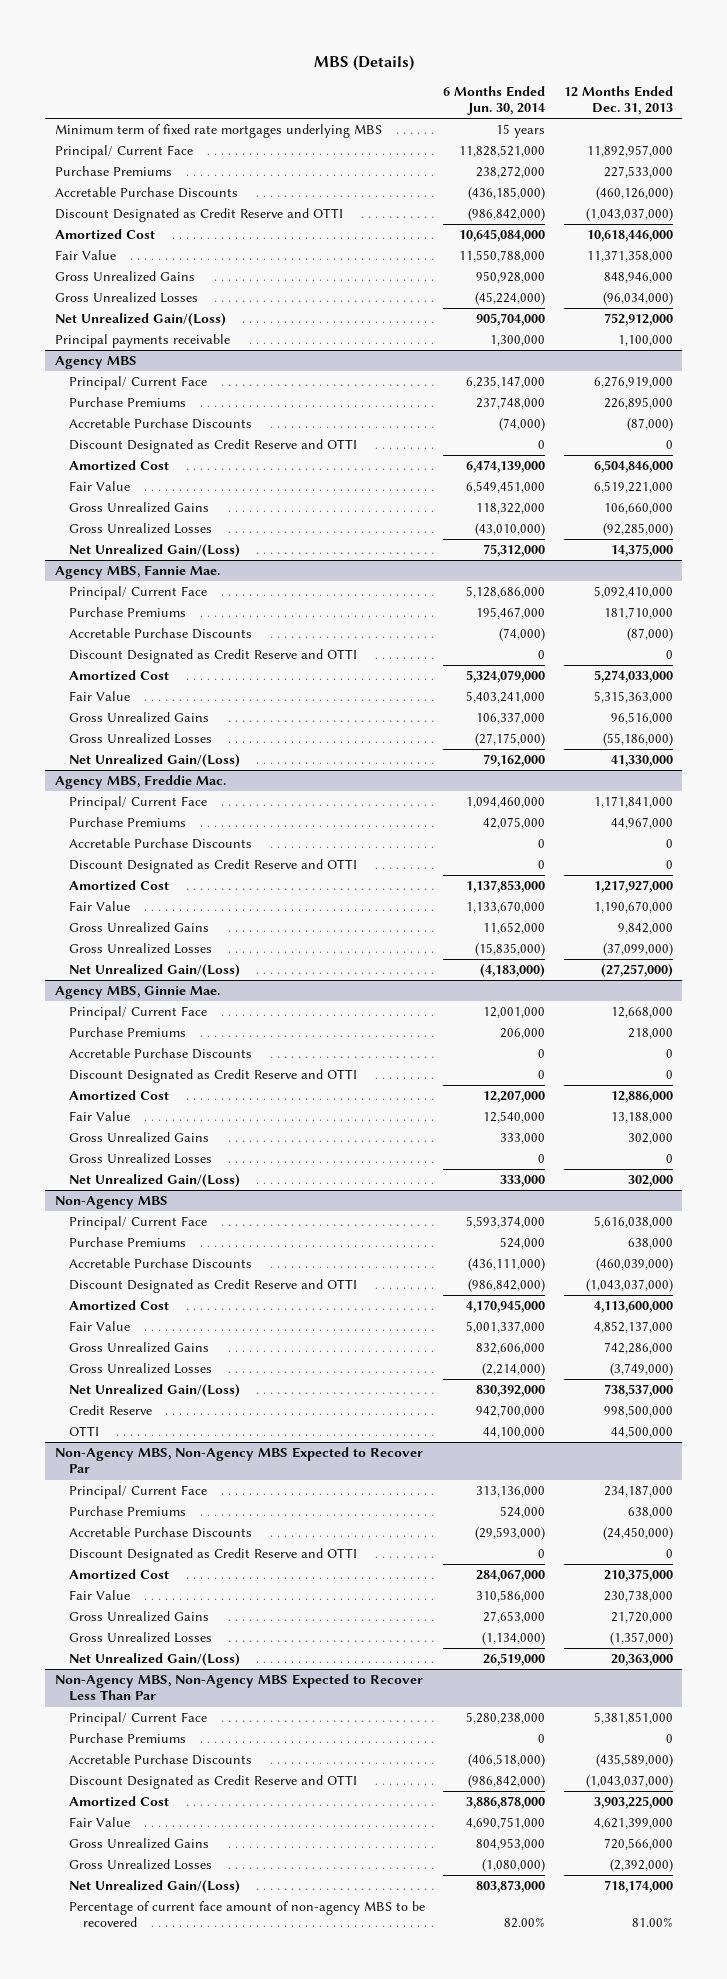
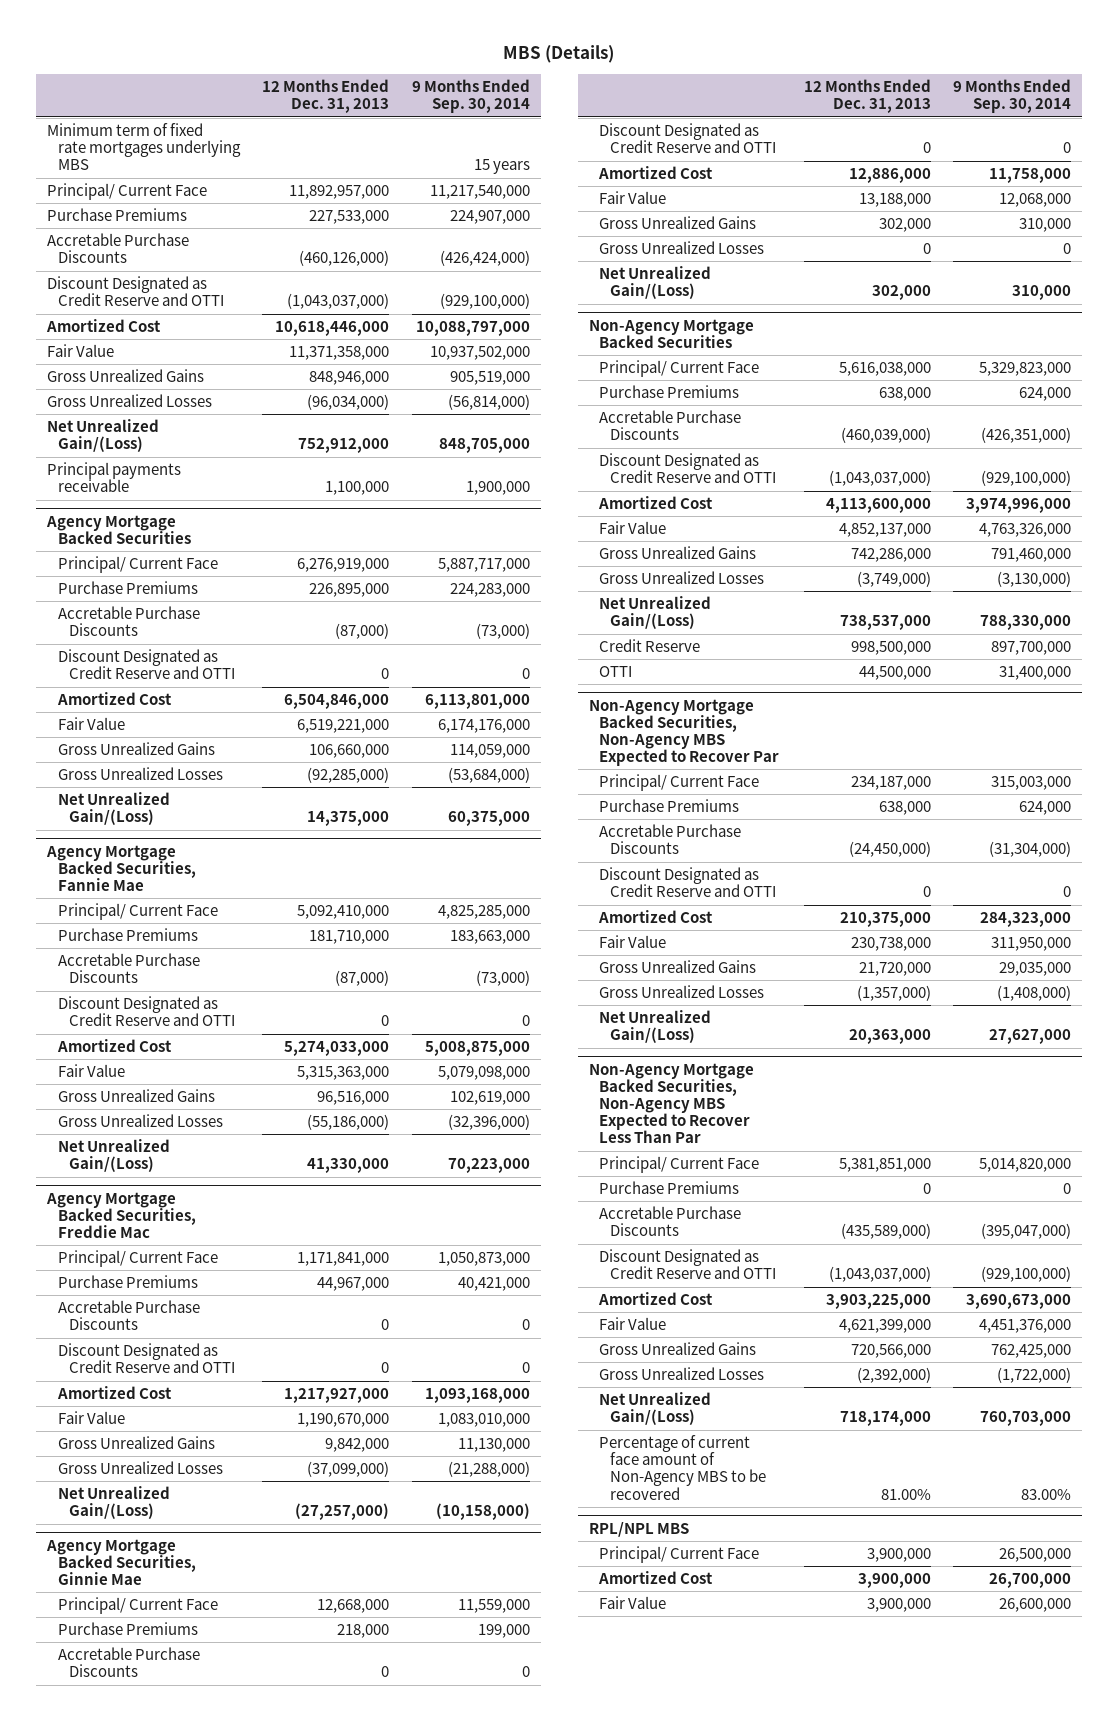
- | 6 Months Ended Jun. 30, 2014 | 12 Months Ended Dec. 31, 2013
+ | 12 Months Ended Dec. 31, 2013 | 9 Months Ended Sep. 30, 2014
- Agency MBS
+ Agency Mortgage Backed Securities
- Agency MBS, Fannie Mae.
+ Agency Mortgage Backed Securities, Fannie Mae
- Agency MBS, Freddie Mac.
+ Agency Mortgage Backed Securities, Freddie Mac
- Agency MBS, Ginnie Mae.
+ Agency Mortgage Backed Securities, Ginnie Mae
- Non-Agency MBS
+ Non-Agency Mortgage Backed Securities
- Non-Agency MBS, Non-Agency MBS Expected to Recover Par
+ Non-Agency Mortgage Backed Securities, Non-Agency MBS Expected to Recover Par
- Non-Agency MBS, Non-Agency MBS Expected to Recover Less Than Par
+ Non-Agency Mortgage Backed Securities, Non-Agency MBS Expected to Recover Less Than Par
- Percentage of current face amount of non-agency MBS to be recovered | 82.00% | 81.00%
+ Percentage of current face amount of Non-Agency MBS to be recovered | 81.00% | 83.00%
+ RPL/NPL MBS
+ Principal/ Current Face | 3,900,000 | 26,500,000
+ Amortized Cost | 3,900,000 | 26,700,000
+ Fair Value | 3,900,000 | 26,600,000

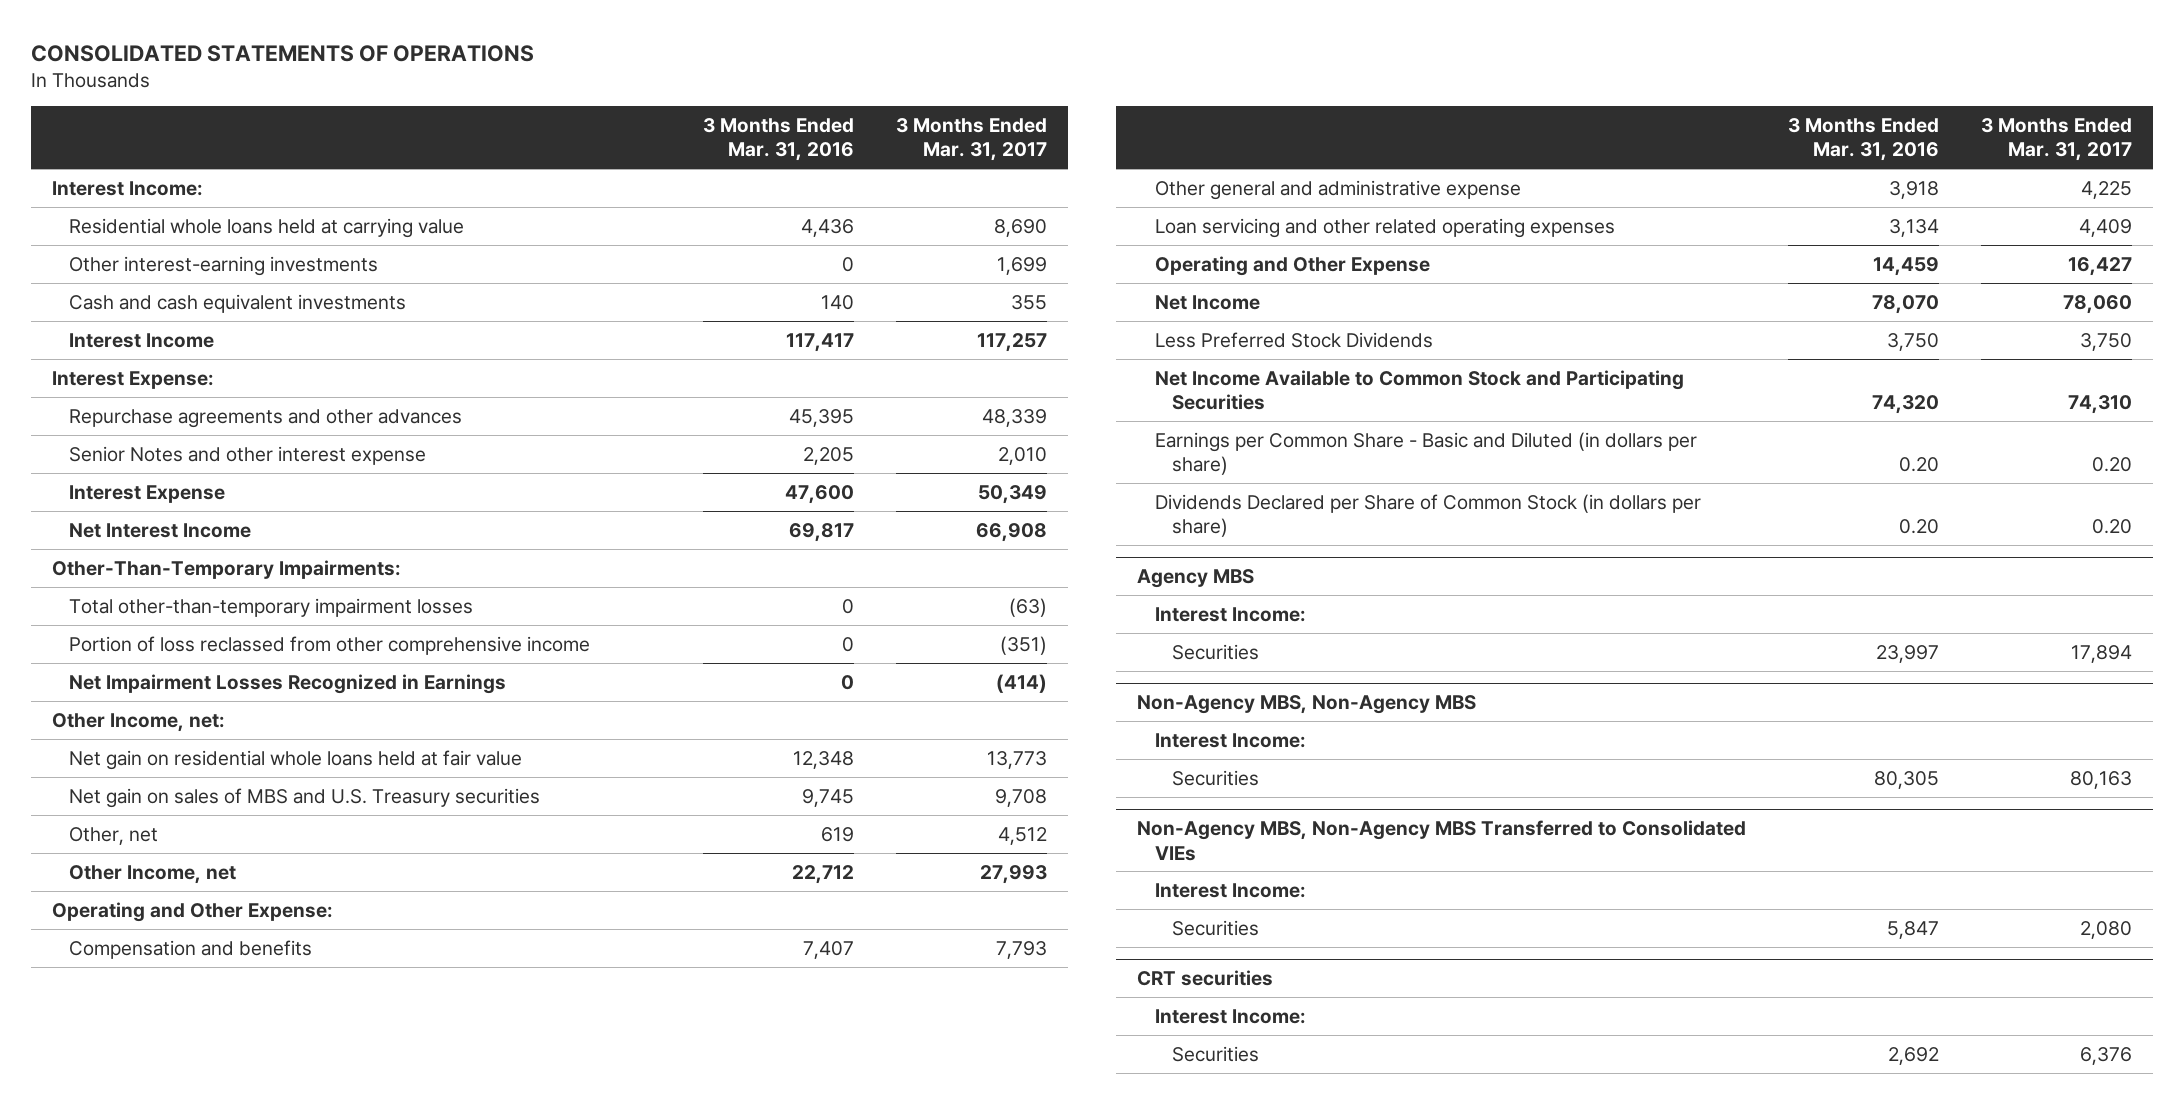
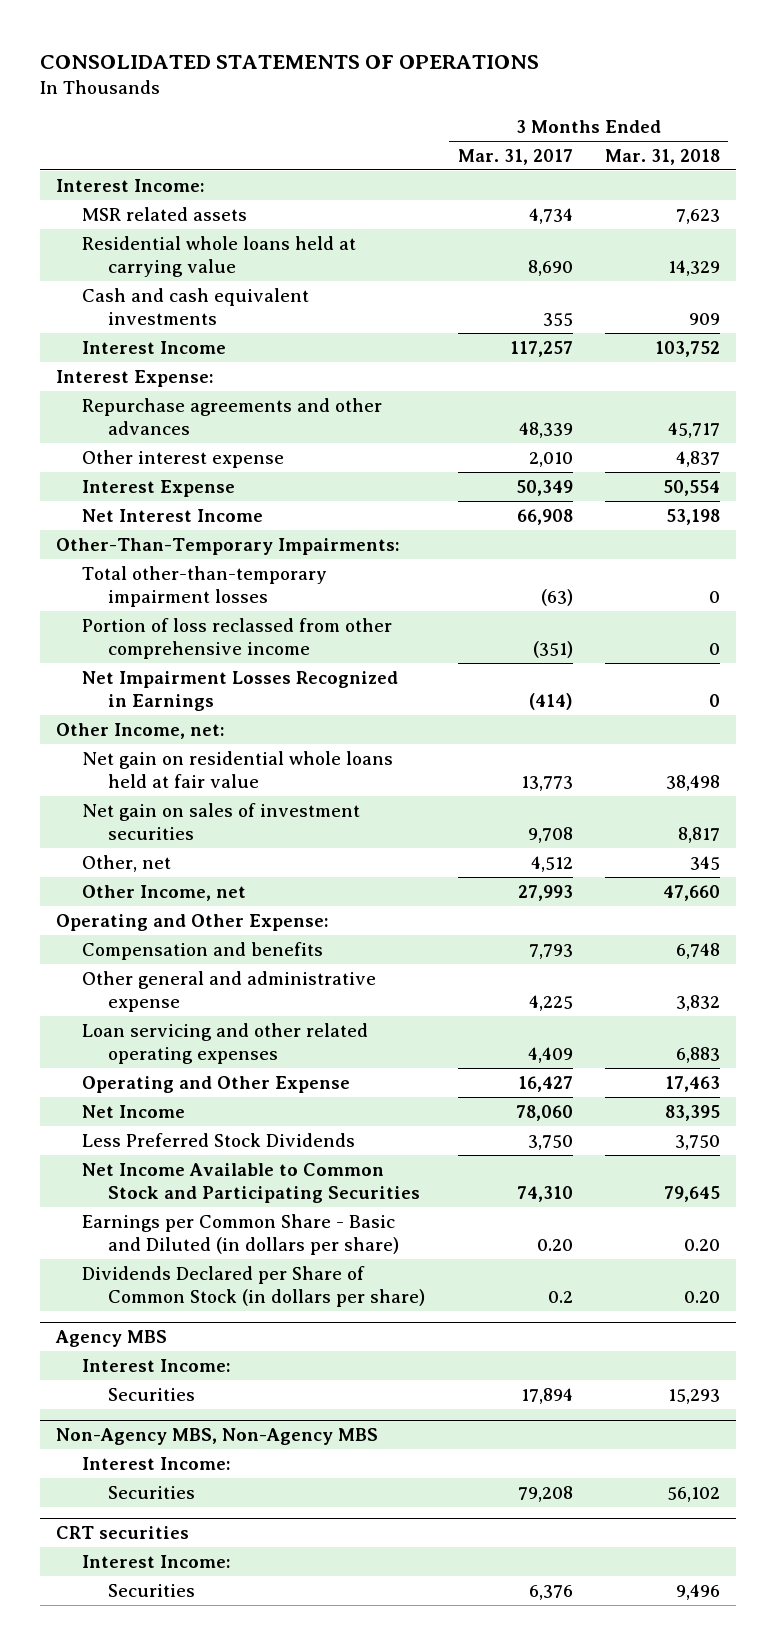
- | 3 Months Ended Mar. 31, 2016 | 3 Months Ended Mar. 31, 2017
+ | 3 Months Ended Mar. 31, 2017 | 3 Months Ended Mar. 31, 2018
+ MSR related assets | 4,734 | 7,623
- Other interest-earning investments | 0 | 1,699
- Senior Notes and other interest expense | 2,205 | 2,010
+ Other interest expense | 2,010 | 4,837
- Net gain on sales of MBS and U.S. Treasury securities | 9,745 | 9,708
+ Net gain on sales of investment securities | 9,708 | 8,817
- Dividends Declared per Share of Common Stock (in dollars per share) | 0.20 | 0.20
+ Dividends Declared per Share of Common Stock (in dollars per share) | 0.2 | 0.20
@ Non-Agency MBS, Non-Agency MBS
- Securities | 80,305 | 80,163
- Non-Agency MBS, Non-Agency MBS Transferred to Consolidated VIEs
- Interest Income:
- Securities | 5,847 | 2,080
@ Non-Agency MBS, Non-Agency MBS
+ Securities | 79,208 | 56,102

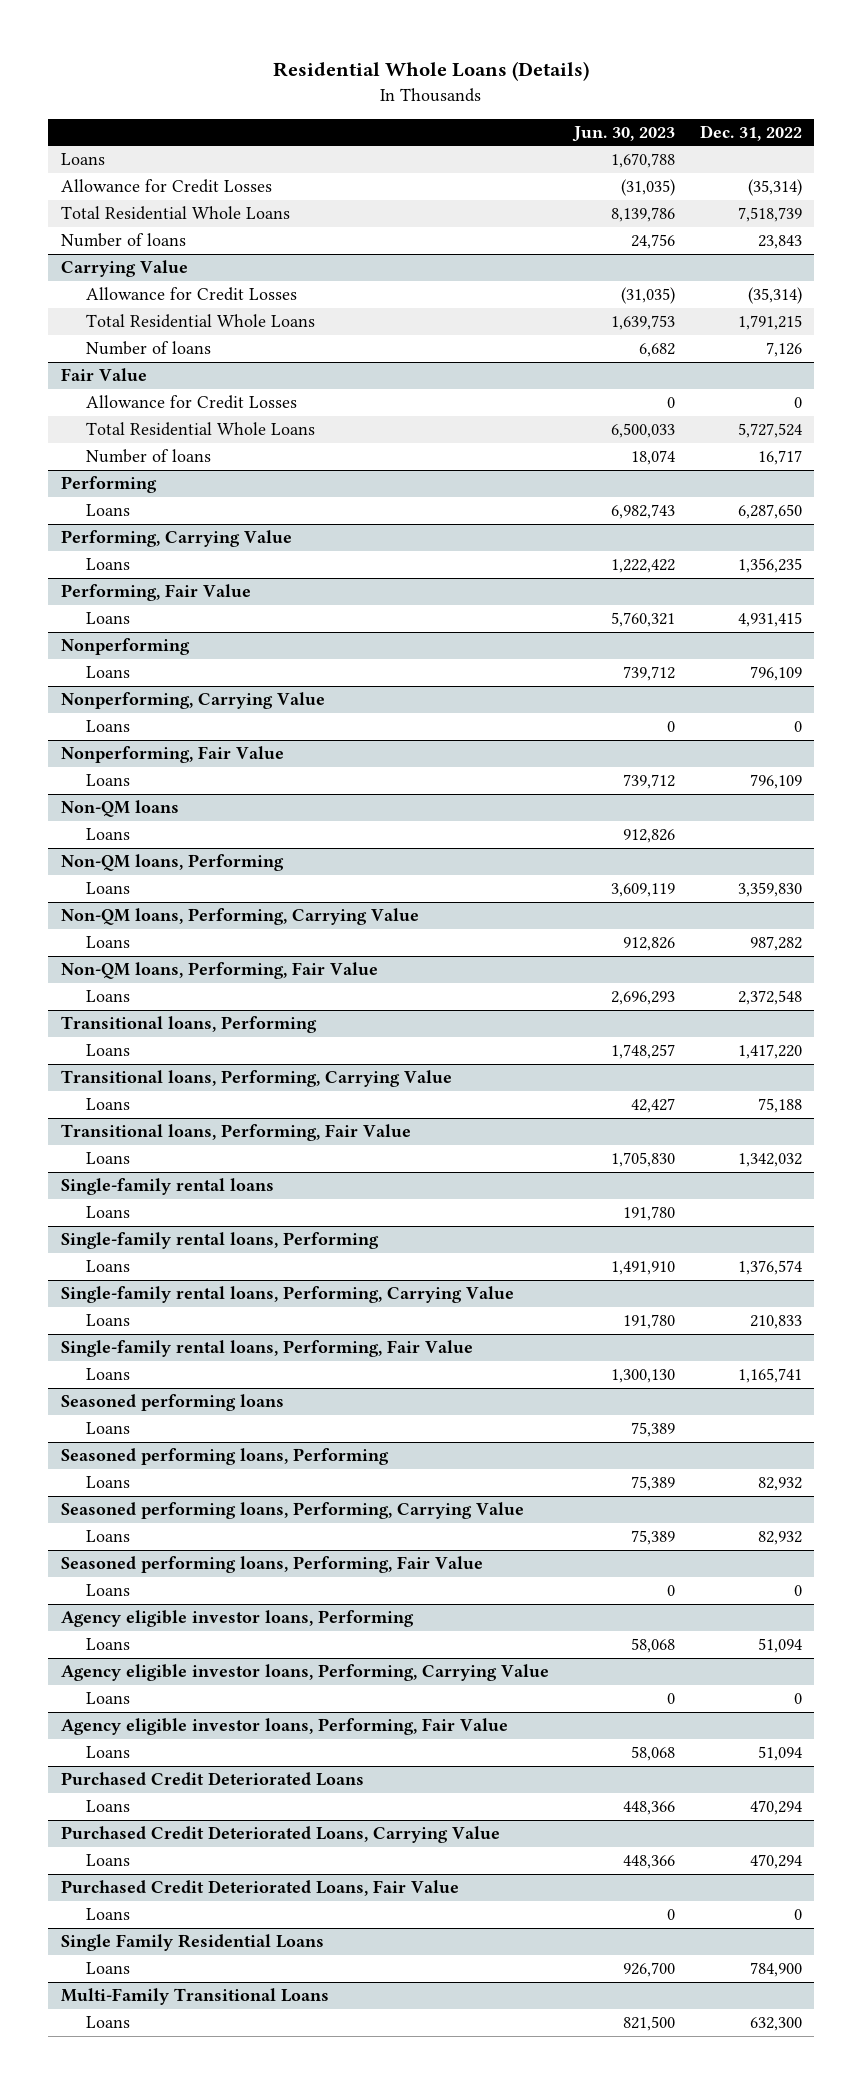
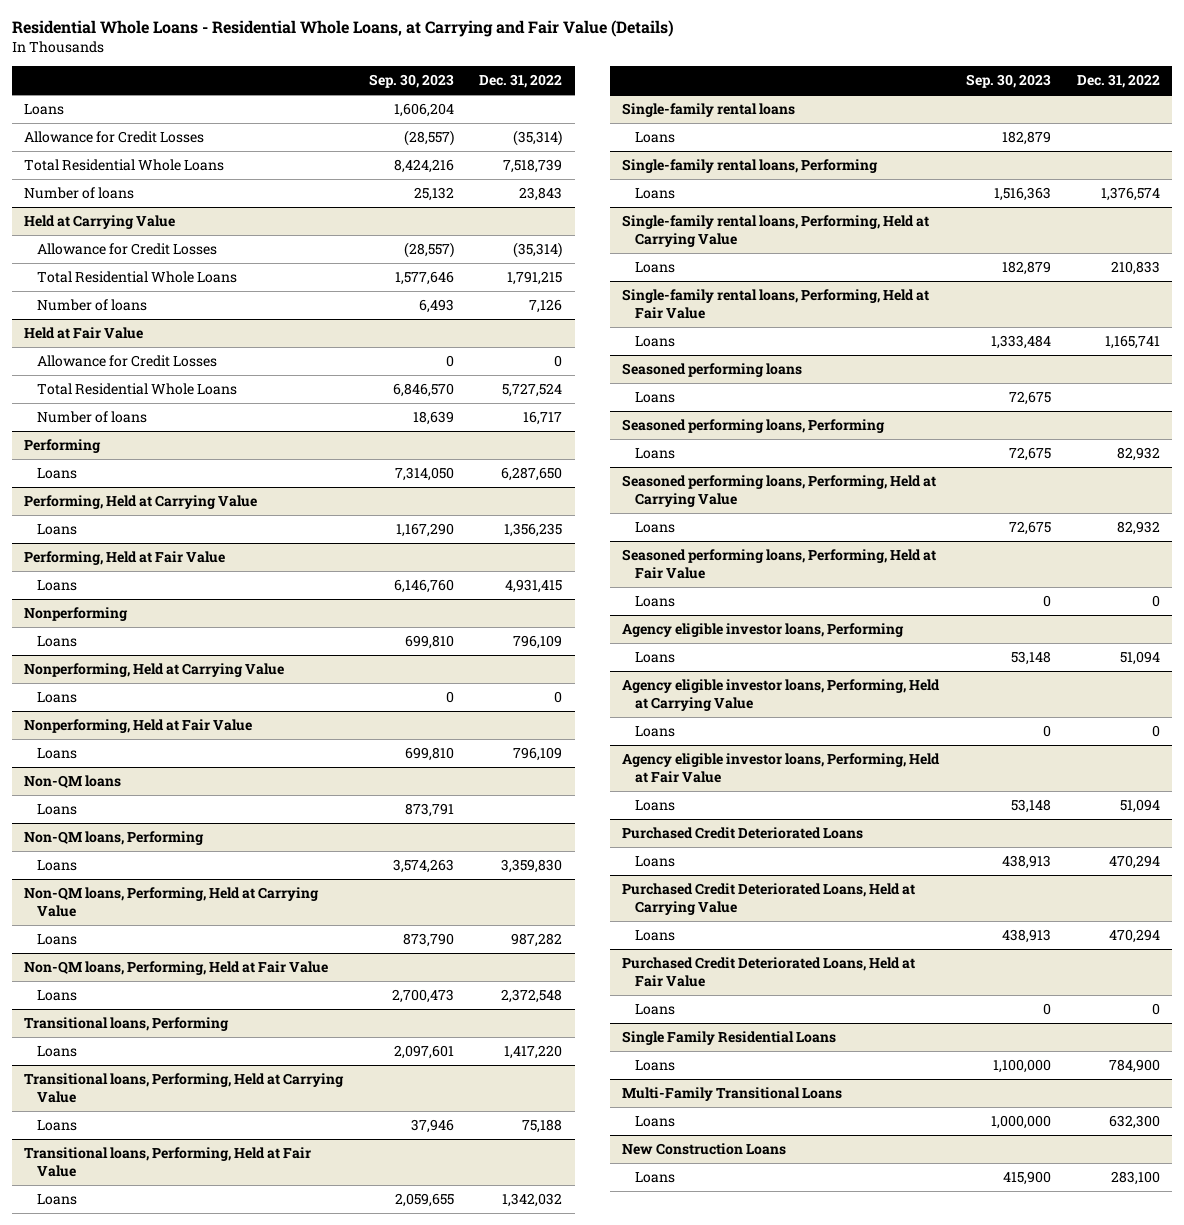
- Residential Whole Loans (Details)
+ Residential Whole Loans - Residential Whole Loans, at Carrying and Fair Value (Details)
- | Jun. 30, 2023 | Dec. 31, 2022
+ | Sep. 30, 2023 | Dec. 31, 2022
- Carrying Value
+ Held at Carrying Value
- Fair Value
+ Held at Fair Value
- Performing, Carrying Value
+ Performing, Held at Carrying Value
- Performing, Fair Value
+ Performing, Held at Fair Value
- Nonperforming, Carrying Value
+ Nonperforming, Held at Carrying Value
- Nonperforming, Fair Value
+ Nonperforming, Held at Fair Value
- Non-QM loans, Performing, Carrying Value
+ Non-QM loans, Performing, Held at Carrying Value
- Non-QM loans, Performing, Fair Value
+ Non-QM loans, Performing, Held at Fair Value
- Transitional loans, Performing, Carrying Value
+ Transitional loans, Performing, Held at Carrying Value
- Transitional loans, Performing, Fair Value
+ Transitional loans, Performing, Held at Fair Value
- Single-family rental loans, Performing, Carrying Value
+ Single-family rental loans, Performing, Held at Carrying Value
- Single-family rental loans, Performing, Fair Value
+ Single-family rental loans, Performing, Held at Fair Value
- Seasoned performing loans, Performing, Carrying Value
+ Seasoned performing loans, Performing, Held at Carrying Value
- Seasoned performing loans, Performing, Fair Value
+ Seasoned performing loans, Performing, Held at Fair Value
- Agency eligible investor loans, Performing, Carrying Value
+ Agency eligible investor loans, Performing, Held at Carrying Value
- Agency eligible investor loans, Performing, Fair Value
+ Agency eligible investor loans, Performing, Held at Fair Value
- Purchased Credit Deteriorated Loans, Carrying Value
+ Purchased Credit Deteriorated Loans, Held at Carrying Value
- Purchased Credit Deteriorated Loans, Fair Value
+ Purchased Credit Deteriorated Loans, Held at Fair Value
+ New Construction Loans
+ Loans | 415,900 | 283,100

